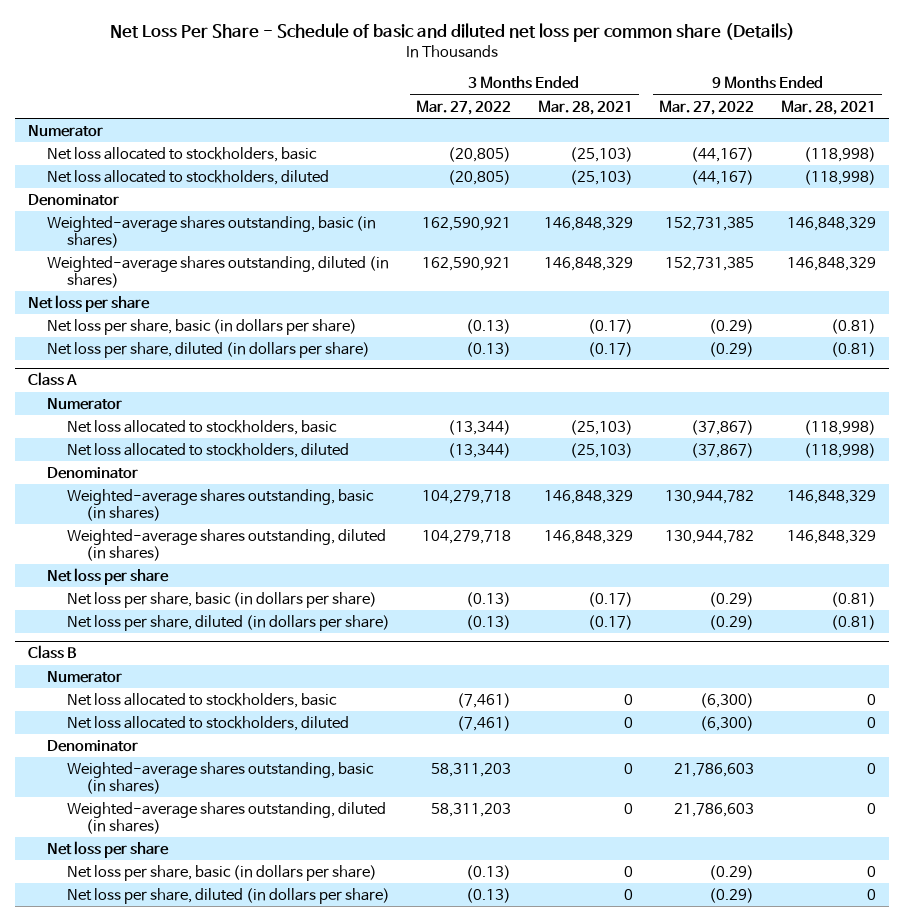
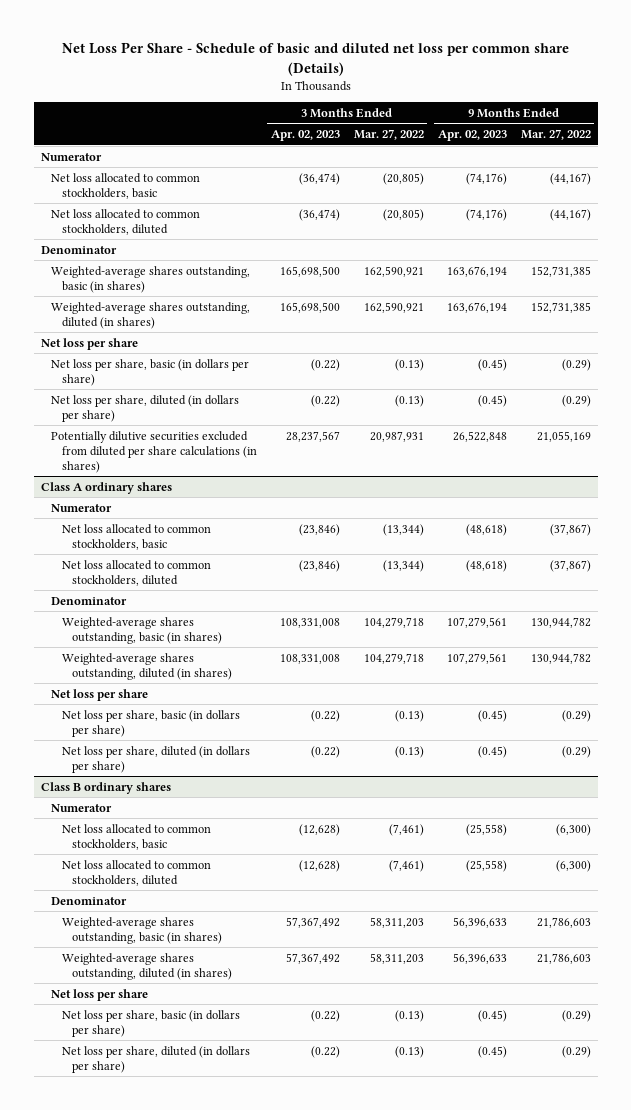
- | 3 Months Ended Mar. 27, 2022 | 3 Months Ended Mar. 28, 2021 | 9 Months Ended Mar. 27, 2022 | 9 Months Ended Mar. 28, 2021
+ | 3 Months Ended Apr. 02, 2023 | 3 Months Ended Mar. 27, 2022 | 9 Months Ended Apr. 02, 2023 | 9 Months Ended Mar. 27, 2022
- Net loss allocated to stockholders, basic | (20,805) | (25,103) | (44,167) | (118,998)
- Net loss allocated to stockholders, diluted | (20,805) | (25,103) | (44,167) | (118,998)
+ Net loss allocated to common stockholders, basic | (36,474) | (20,805) | (74,176) | (44,167)
+ Net loss allocated to common stockholders, diluted | (36,474) | (20,805) | (74,176) | (44,167)
- Class A
+ Potentially dilutive securities excluded from diluted per share calculations (in shares) | 28,237,567 | 20,987,931 | 26,522,848 | 21,055,169
+ Class A ordinary shares
- Net loss allocated to stockholders, basic | (13,344) | (25,103) | (37,867) | (118,998)
- Net loss allocated to stockholders, diluted | (13,344) | (25,103) | (37,867) | (118,998)
+ Net loss allocated to common stockholders, basic | (23,846) | (13,344) | (48,618) | (37,867)
+ Net loss allocated to common stockholders, diluted | (23,846) | (13,344) | (48,618) | (37,867)
- Class B
+ Class B ordinary shares
- Net loss allocated to stockholders, basic | (7,461) | 0 | (6,300) | 0
- Net loss allocated to stockholders, diluted | (7,461) | 0 | (6,300) | 0
+ Net loss allocated to common stockholders, basic | (12,628) | (7,461) | (25,558) | (6,300)
+ Net loss allocated to common stockholders, diluted | (12,628) | (7,461) | (25,558) | (6,300)

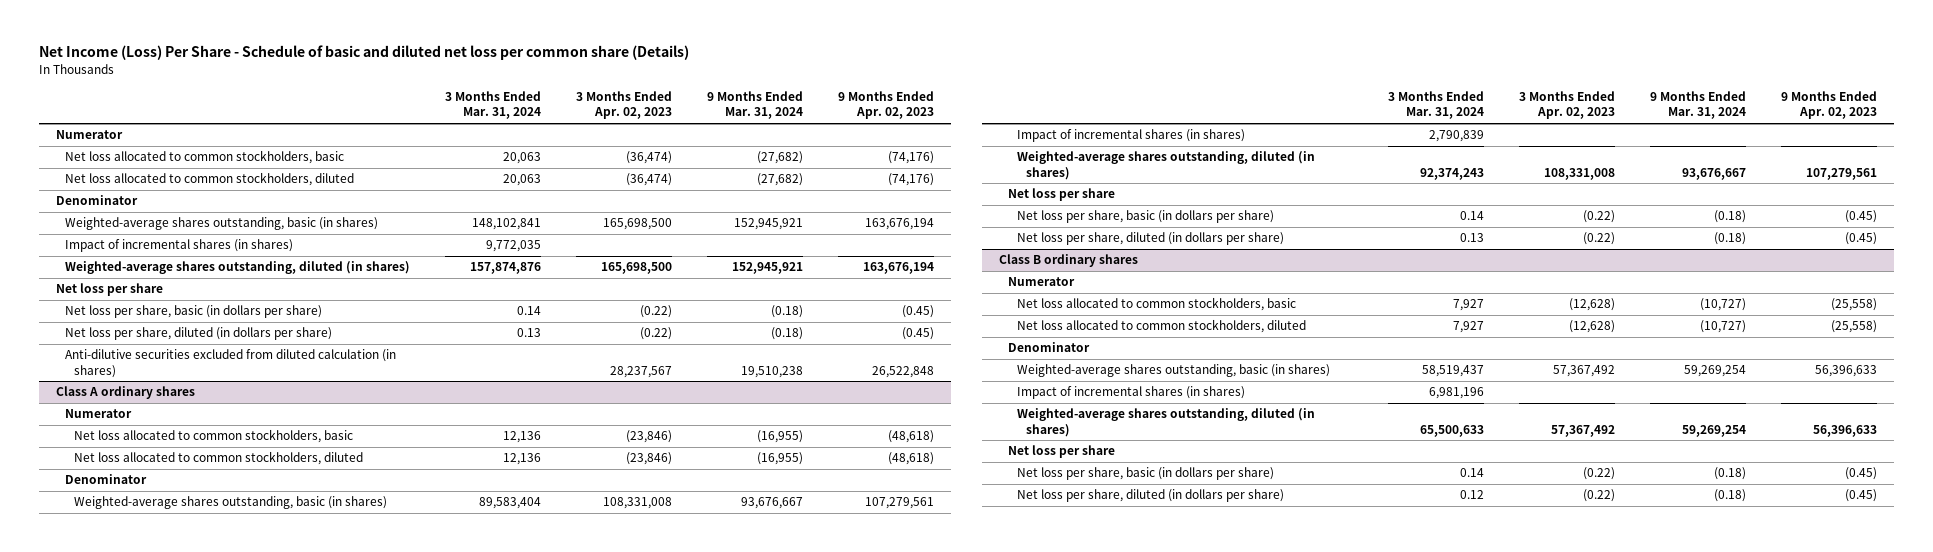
- Net Loss Per Share - Schedule of basic and diluted net loss per common share (Details)
+ Net Income (Loss) Per Share - Schedule of basic and diluted net loss per common share (Details)
- | 3 Months Ended Apr. 02, 2023 | 3 Months Ended Mar. 27, 2022 | 9 Months Ended Apr. 02, 2023 | 9 Months Ended Mar. 27, 2022
+ | 3 Months Ended Mar. 31, 2024 | 3 Months Ended Apr. 02, 2023 | 9 Months Ended Mar. 31, 2024 | 9 Months Ended Apr. 02, 2023
+ Impact of incremental shares (in shares) | 9,772,035 | | |
- Potentially dilutive securities excluded from diluted per share calculations (in shares) | 28,237,567 | 20,987,931 | 26,522,848 | 21,055,169
+ Anti-dilutive securities excluded from diluted calculation (in shares) | | 28,237,567 | 19,510,238 | 26,522,848
@ Class A ordinary shares
+ Impact of incremental shares (in shares) | 2,790,839 | | |
@ Class B ordinary shares
+ Impact of incremental shares (in shares) | 6,981,196 | | |

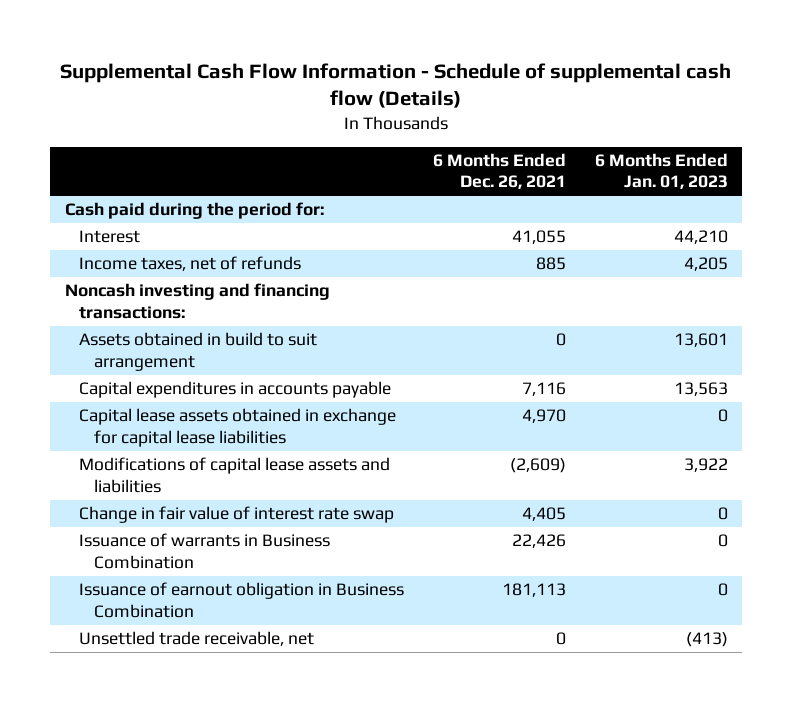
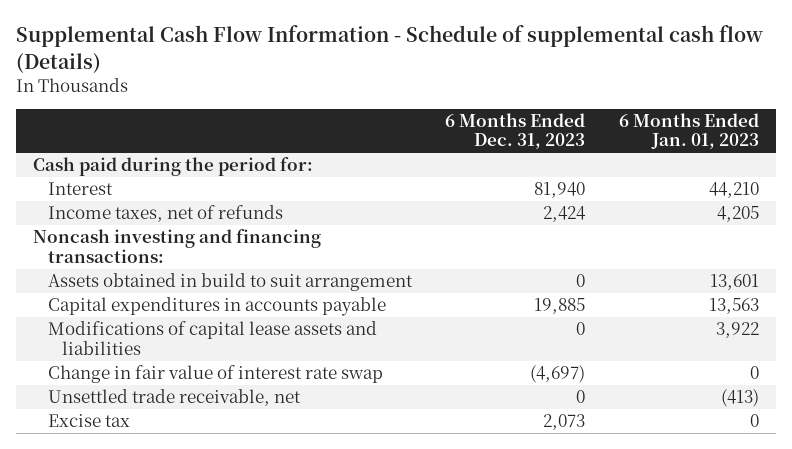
- | 6 Months Ended Dec. 26, 2021 | 6 Months Ended Jan. 01, 2023
+ | 6 Months Ended Dec. 31, 2023 | 6 Months Ended Jan. 01, 2023
- Capital lease assets obtained in exchange for capital lease liabilities | 4,970 | 0
- Issuance of warrants in Business Combination | 22,426 | 0
- Issuance of earnout obligation in Business Combination | 181,113 | 0
+ Excise tax | 2,073 | 0

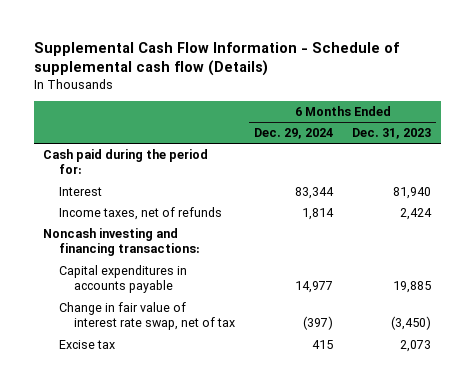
- | 6 Months Ended Dec. 31, 2023 | 6 Months Ended Jan. 01, 2023
+ | 6 Months Ended Dec. 29, 2024 | 6 Months Ended Dec. 31, 2023
- Assets obtained in build to suit arrangement | 0 | 13,601
- Modifications of capital lease assets and liabilities | 0 | 3,922
- Change in fair value of interest rate swap | (4,697) | 0
- Unsettled trade receivable, net | 0 | (413)
+ Change in fair value of interest rate swap, net of tax | (397) | (3,450)

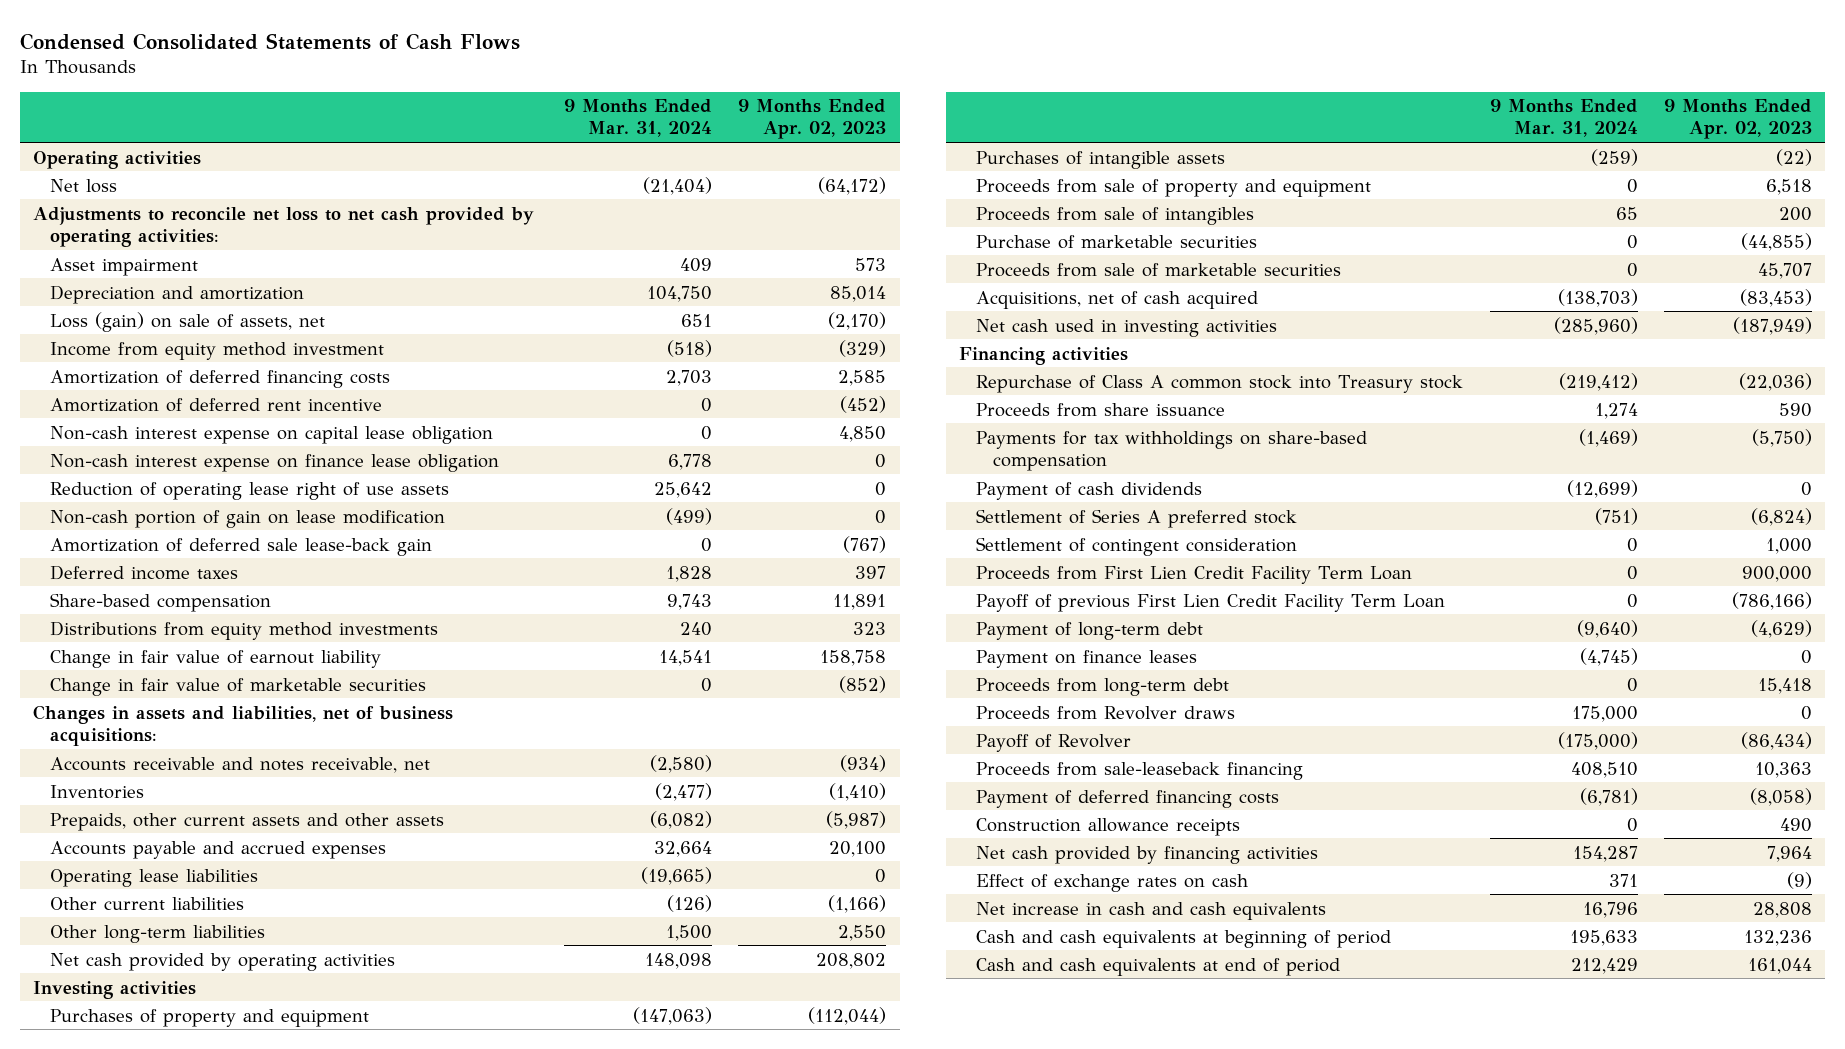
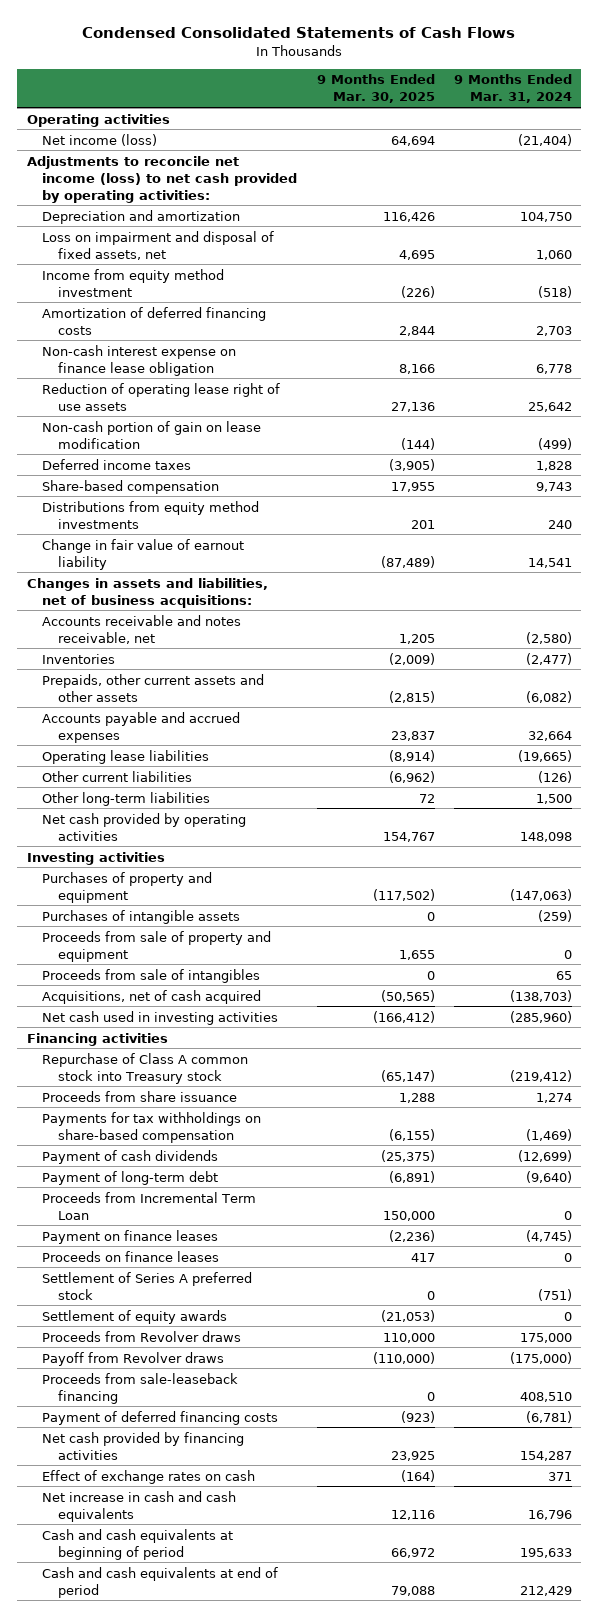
- | 9 Months Ended Mar. 31, 2024 | 9 Months Ended Apr. 02, 2023
+ | 9 Months Ended Mar. 30, 2025 | 9 Months Ended Mar. 31, 2024
- Net loss | (21,404) | (64,172)
- Adjustments to reconcile net loss to net cash provided by operating activities:
- Asset impairment | 409 | 573
+ Net income (loss) | 64,694 | (21,404)
+ Adjustments to reconcile net income (loss) to net cash provided by operating activities:
- Loss (gain) on sale of assets, net | 651 | (2,170)
+ Loss on impairment and disposal of fixed assets, net | 4,695 | 1,060
- Amortization of deferred rent incentive | 0 | (452)
- Non-cash interest expense on capital lease obligation | 0 | 4,850
- Amortization of deferred sale lease-back gain | 0 | (767)
- Change in fair value of marketable securities | 0 | (852)
- Purchase of marketable securities | 0 | (44,855)
- Proceeds from sale of marketable securities | 0 | 45,707
- Settlement of contingent consideration | 0 | 1,000
- Proceeds from First Lien Credit Facility Term Loan | 0 | 900,000
- Payoff of previous First Lien Credit Facility Term Loan | 0 | (786,166)
+ Proceeds from Incremental Term Loan | 150,000 | 0
- Proceeds from long-term debt | 0 | 15,418
+ Proceeds on finance leases | 417 | 0
moved down: Settlement of Series A preferred stock | 0 | (751)
+ Settlement of equity awards | (21,053) | 0
- Payoff of Revolver | (175,000) | (86,434)
+ Payoff from Revolver draws | (110,000) | (175,000)
- Construction allowance receipts | 0 | 490

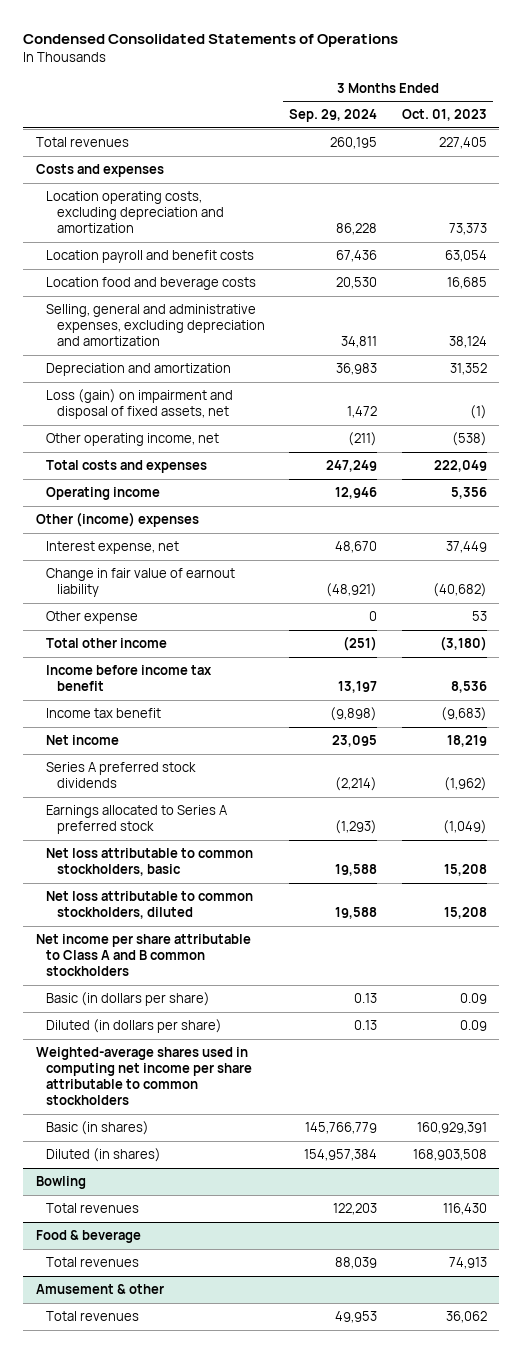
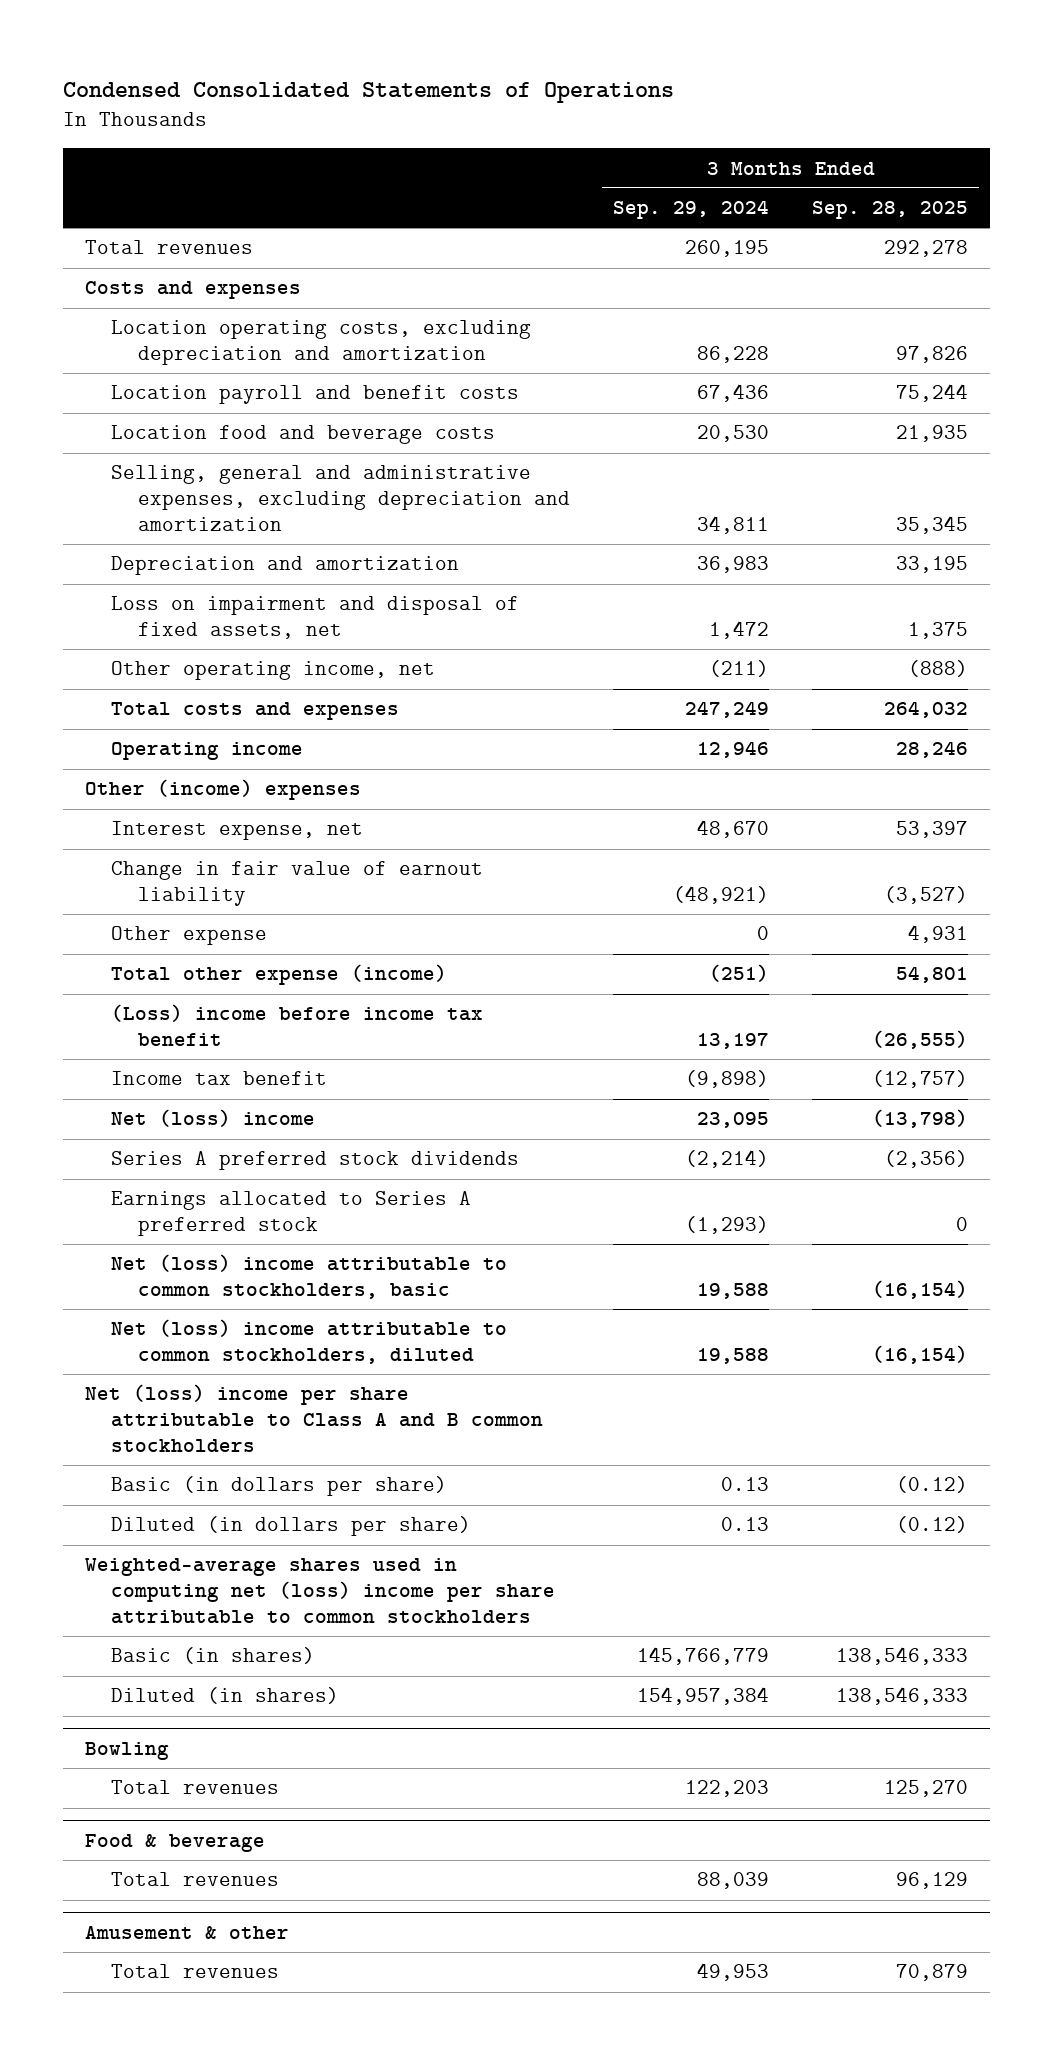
- | 3 Months Ended Sep. 29, 2024 | 3 Months Ended Oct. 01, 2023
+ | 3 Months Ended Sep. 29, 2024 | 3 Months Ended Sep. 28, 2025
- Loss (gain) on impairment and disposal of fixed assets, net | 1,472 | (1)
+ Loss on impairment and disposal of fixed assets, net | 1,472 | 1,375
- Total other income | (251) | (3,180)
- Income before income tax benefit | 13,197 | 8,536
+ Total other expense (income) | (251) | 54,801
+ (Loss) income before income tax benefit | 13,197 | (26,555)
- Net income | 23,095 | 18,219
+ Net (loss) income | 23,095 | (13,798)
- Net loss attributable to common stockholders, basic | 19,588 | 15,208
- Net loss attributable to common stockholders, diluted | 19,588 | 15,208
- Net income per share attributable to Class A and B common stockholders
+ Net (loss) income attributable to common stockholders, basic | 19,588 | (16,154)
+ Net (loss) income attributable to common stockholders, diluted | 19,588 | (16,154)
+ Net (loss) income per share attributable to Class A and B common stockholders
- Weighted-average shares used in computing net income per share attributable to common stockholders
+ Weighted-average shares used in computing net (loss) income per share attributable to common stockholders

